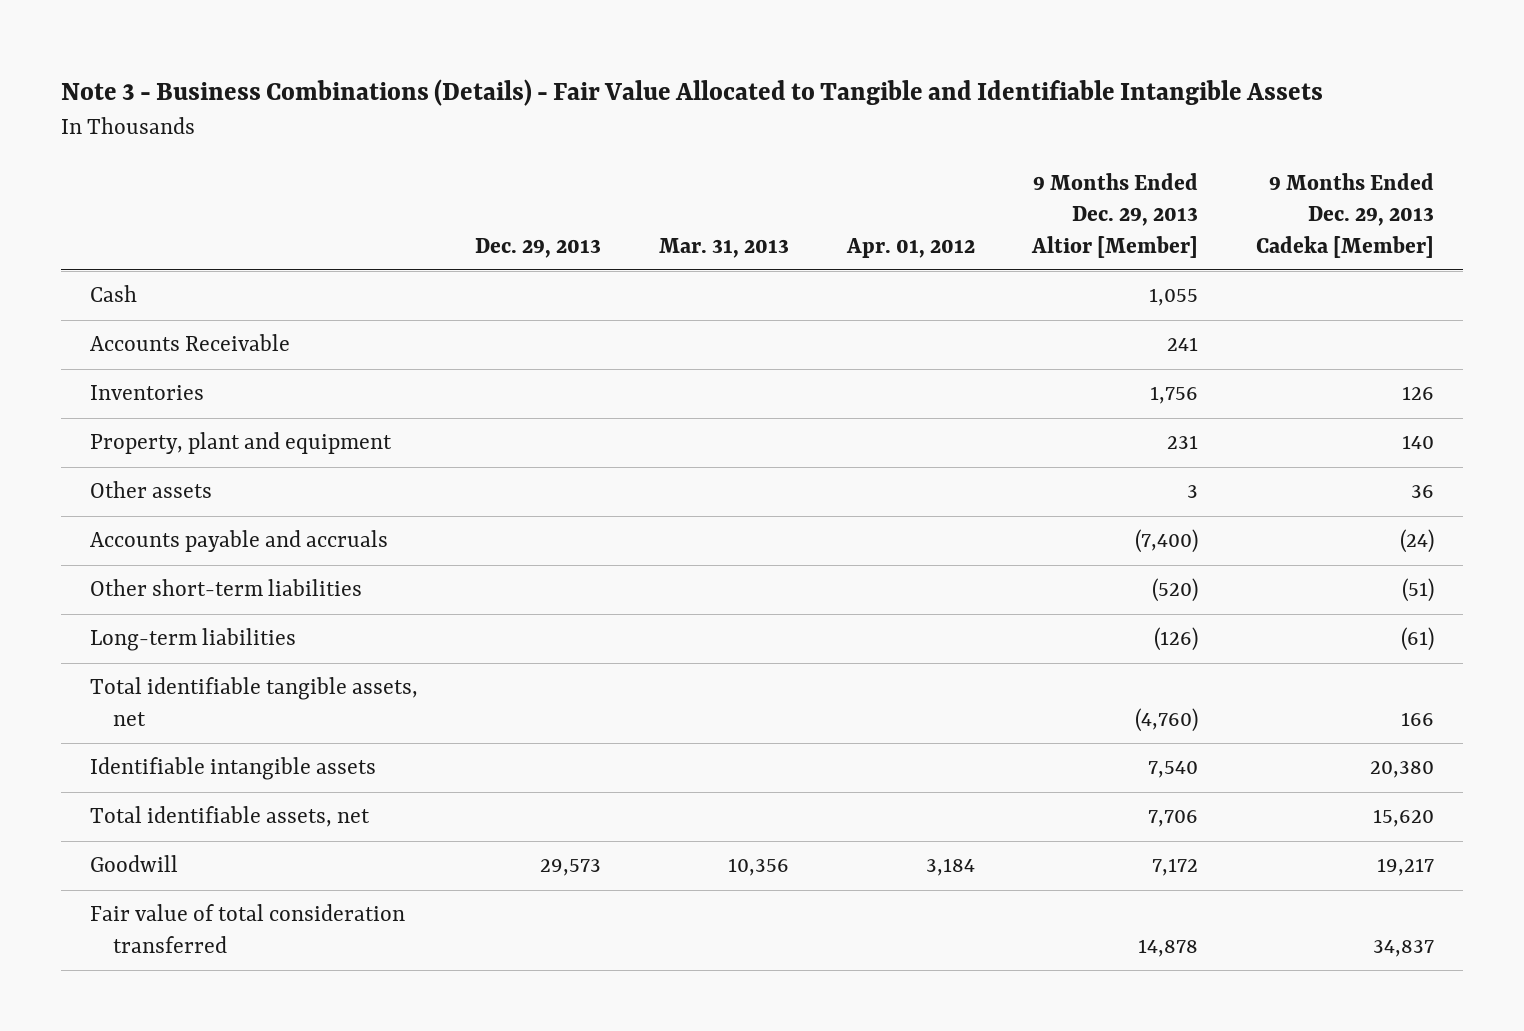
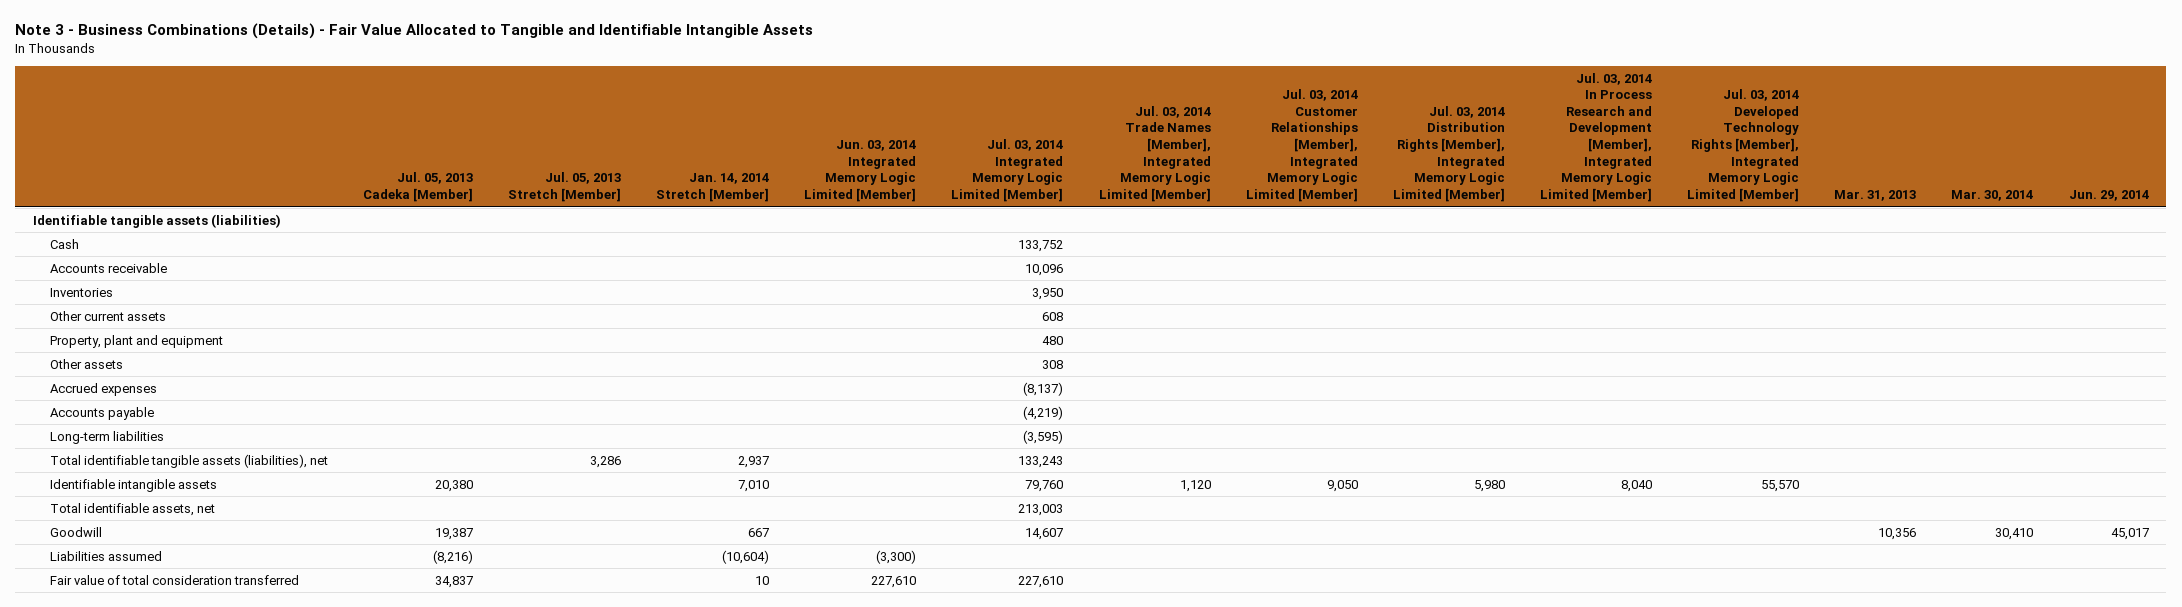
- | Dec. 29, 2013 | Mar. 31, 2013 | Apr. 01, 2012 | 9 Months Ended Dec. 29, 2013 Altior [Member] | 9 Months Ended Dec. 29, 2013 Cadeka [Member]
+ | Jul. 05, 2013 Cadeka [Member] | Jul. 05, 2013 Stretch [Member] | Jan. 14, 2014 Stretch [Member] | Jun. 03, 2014 Integrated Memory Logic Limited [Member] | Jul. 03, 2014 Integrated Memory Logic Limited [Member] | Jul. 03, 2014 Trade Names [Member], Integrated Memory Logic Limited [Member] | Jul. 03, 2014 Customer Relationships [Member], Integrated Memory Logic Limited [Member] | Jul. 03, 2014 Distribution Rights [Member], Integrated Memory Logic Limited [Member] | Jul. 03, 2014 In Process Research and Development [Member], Integrated Memory Logic Limited [Member] | Jul. 03, 2014 Developed Technology Rights [Member], Integrated Memory Logic Limited [Member] | Mar. 31, 2013 | Mar. 30, 2014 | Jun. 29, 2014
+ Identifiable tangible assets (liabilities)
- Accounts Receivable | | | | 241 |
+ Accounts receivable | | | | | 10,096 | | | | | | | |
+ Other current assets | | | | | 608 | | | | | | | |
- Accounts payable and accruals | | | | (7,400) | (24)
- Other short-term liabilities | | | | (520) | (51)
+ Accrued expenses | | | | | (8,137) | | | | | | | |
+ Accounts payable | | | | | (4,219) | | | | | | | |
- Total identifiable tangible assets, net | | | | (4,760) | 166
+ Total identifiable tangible assets (liabilities), net | | 3,286 | 2,937 | | 133,243 | | | | | | | |
+ Liabilities assumed | (8,216) | | (10,604) | (3,300) | | | | | | | | |

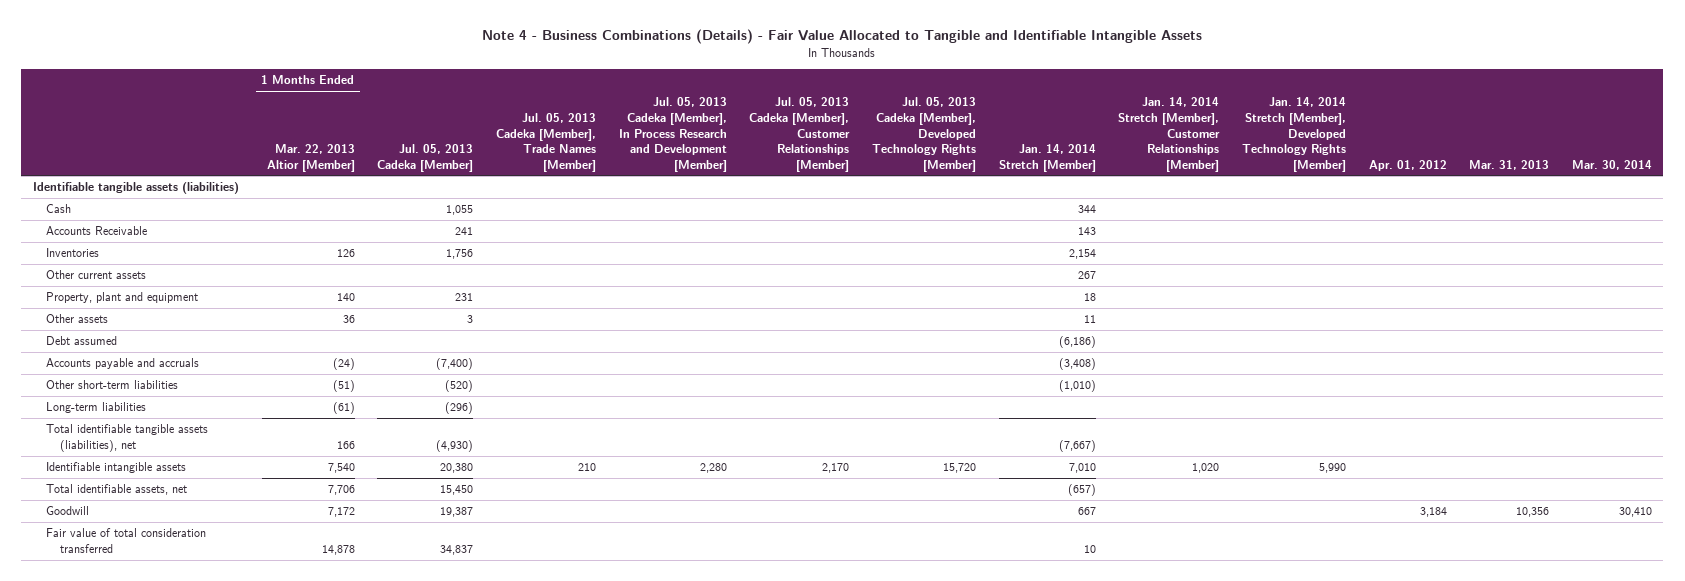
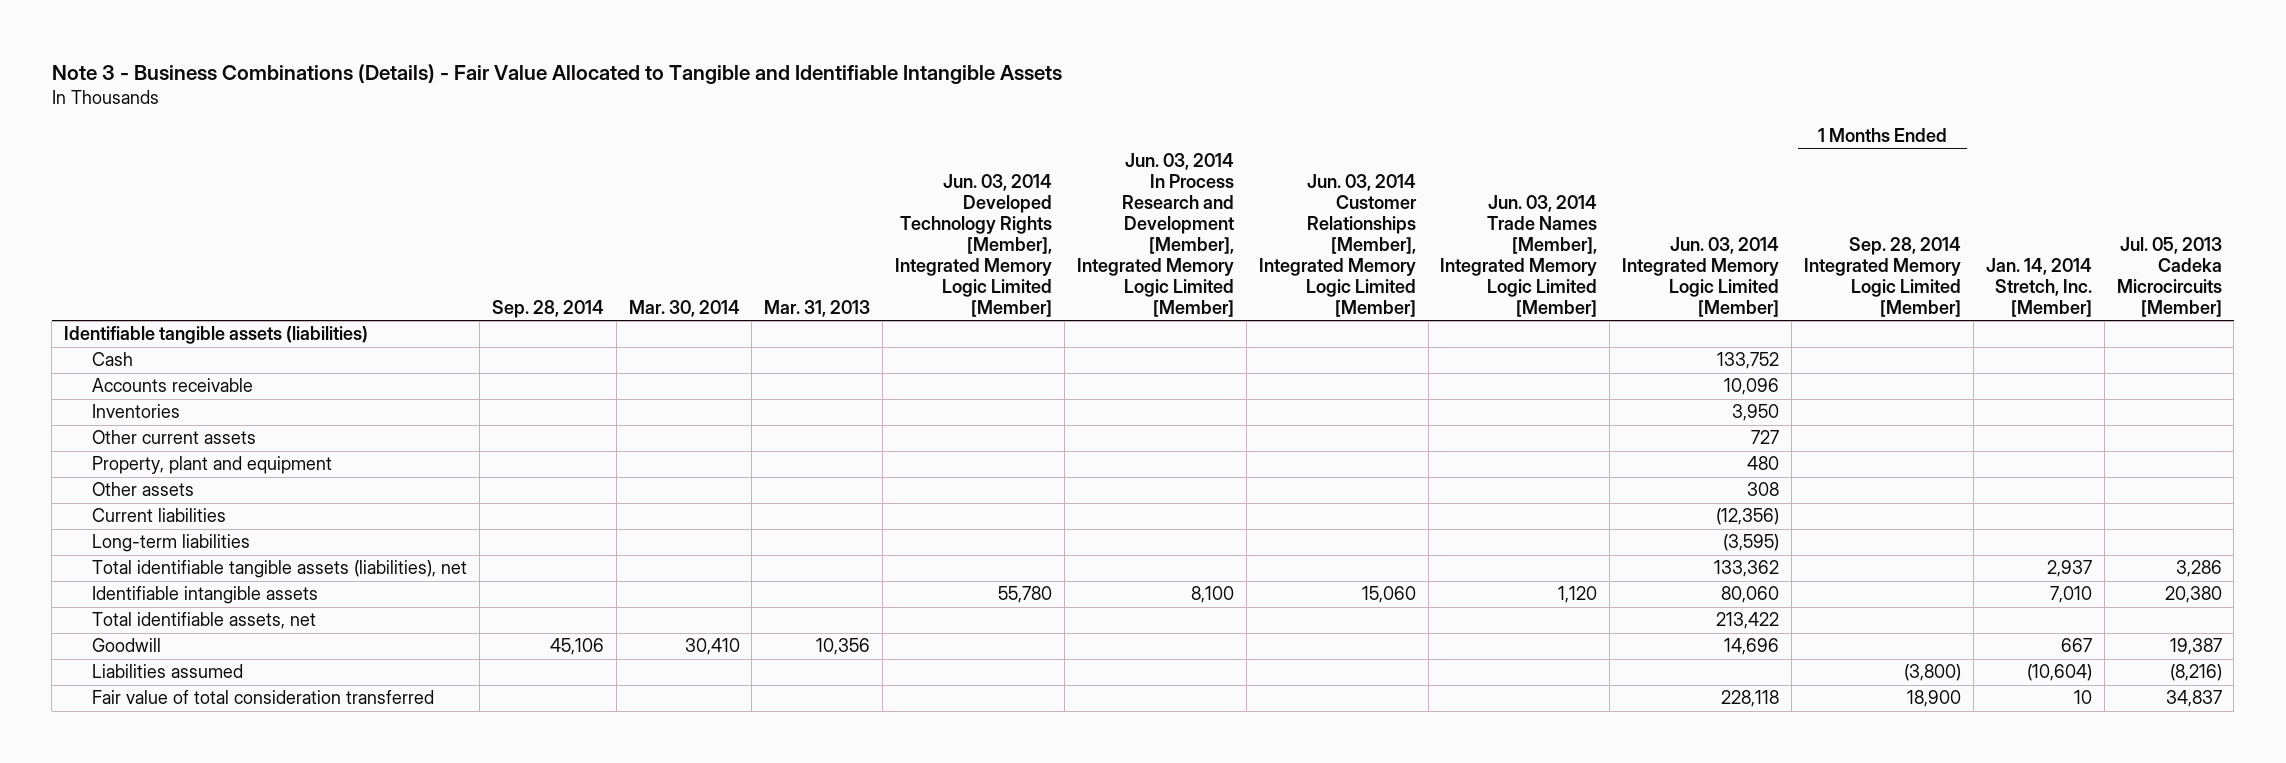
- Note 4 - Business Combinations (Details) - Fair Value Allocated to Tangible and Identifiable Intangible Assets
+ Note 3 - Business Combinations (Details) - Fair Value Allocated to Tangible and Identifiable Intangible Assets
- | 1 Months Ended Mar. 22, 2013 Altior [Member] | Jul. 05, 2013 Cadeka [Member] | Jul. 05, 2013 Cadeka [Member], Trade Names [Member] | Jul. 05, 2013 Cadeka [Member], In Process Research and Development [Member] | Jul. 05, 2013 Cadeka [Member], Customer Relationships [Member] | Jul. 05, 2013 Cadeka [Member], Developed Technology Rights [Member] | Jan. 14, 2014 Stretch [Member] | Jan. 14, 2014 Stretch [Member], Customer Relationships [Member] | Jan. 14, 2014 Stretch [Member], Developed Technology Rights [Member] | Apr. 01, 2012 | Mar. 31, 2013 | Mar. 30, 2014
+ | Sep. 28, 2014 | Mar. 30, 2014 | Mar. 31, 2013 | Jun. 03, 2014 Developed Technology Rights [Member], Integrated Memory Logic Limited [Member] | Jun. 03, 2014 In Process Research and Development [Member], Integrated Memory Logic Limited [Member] | Jun. 03, 2014 Customer Relationships [Member], Integrated Memory Logic Limited [Member] | Jun. 03, 2014 Trade Names [Member], Integrated Memory Logic Limited [Member] | Jun. 03, 2014 Integrated Memory Logic Limited [Member] | 1 Months Ended Sep. 28, 2014 Integrated Memory Logic Limited [Member] | Jan. 14, 2014 Stretch, Inc. [Member] | Jul. 05, 2013 Cadeka Microcircuits [Member]
- Accounts Receivable | | 241 | | | | | 143 | | | | |
+ Accounts receivable | | | | | | | | 10,096 | | |
- Debt assumed | | | | | | | (6,186) | | | | |
- Accounts payable and accruals | (24) | (7,400) | | | | | (3,408) | | | | |
- Other short-term liabilities | (51) | (520) | | | | | (1,010) | | | | |
+ Current liabilities | | | | | | | | (12,356) | | |
+ Liabilities assumed | | | | | | | | | (3,800) | (10,604) | (8,216)

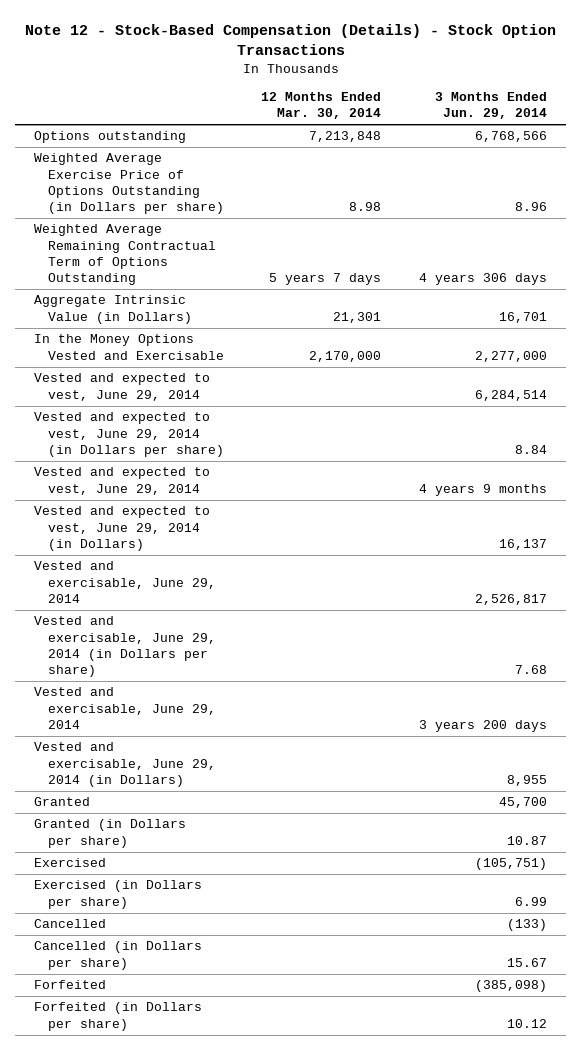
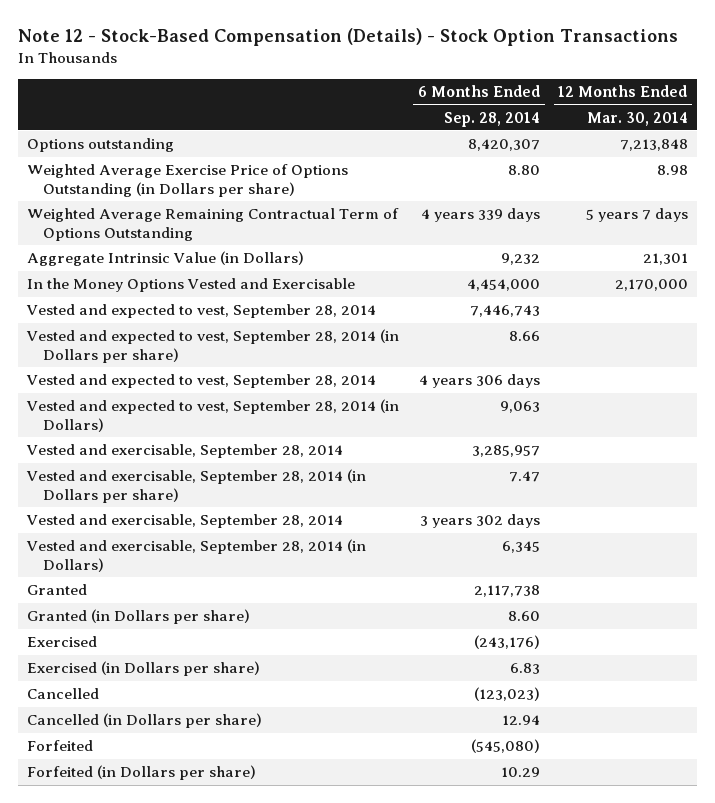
- | 12 Months Ended Mar. 30, 2014 | 3 Months Ended Jun. 29, 2014
+ | 6 Months Ended Sep. 28, 2014 | 12 Months Ended Mar. 30, 2014
- Vested and expected to vest, June 29, 2014 | | 6,284,514
- Vested and expected to vest, June 29, 2014 (in Dollars per share) | | 8.84
- Vested and expected to vest, June 29, 2014 | | 4 years 9 months
- Vested and expected to vest, June 29, 2014 (in Dollars) | | 16,137
- Vested and exercisable, June 29, 2014 | | 2,526,817
- Vested and exercisable, June 29, 2014 (in Dollars per share) | | 7.68
- Vested and exercisable, June 29, 2014 | | 3 years 200 days
- Vested and exercisable, June 29, 2014 (in Dollars) | | 8,955
+ Vested and expected to vest, September 28, 2014 | 7,446,743 |
+ Vested and expected to vest, September 28, 2014 (in Dollars per share) | 8.66 |
+ Vested and expected to vest, September 28, 2014 | 4 years 306 days |
+ Vested and expected to vest, September 28, 2014 (in Dollars) | 9,063 |
+ Vested and exercisable, September 28, 2014 | 3,285,957 |
+ Vested and exercisable, September 28, 2014 (in Dollars per share) | 7.47 |
+ Vested and exercisable, September 28, 2014 | 3 years 302 days |
+ Vested and exercisable, September 28, 2014 (in Dollars) | 6,345 |

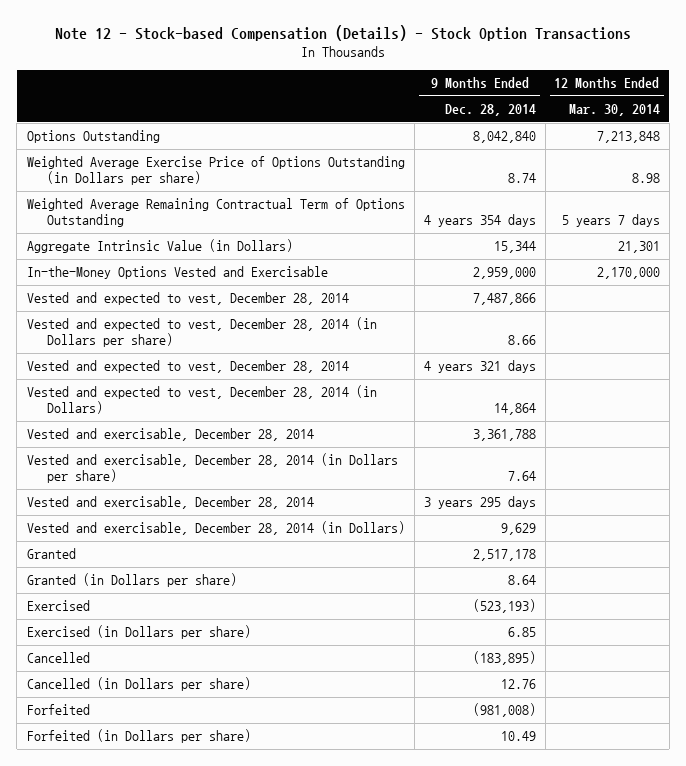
- Note 12 - Stock-Based Compensation (Details) - Stock Option Transactions
+ Note 12 - Stock-based Compensation (Details) - Stock Option Transactions
- | 6 Months Ended Sep. 28, 2014 | 12 Months Ended Mar. 30, 2014
+ | 9 Months Ended Dec. 28, 2014 | 12 Months Ended Mar. 30, 2014
- Options outstanding | 8,420,307 | 7,213,848
+ Options Outstanding | 8,042,840 | 7,213,848
- In the Money Options Vested and Exercisable | 4,454,000 | 2,170,000
- Vested and expected to vest, September 28, 2014 | 7,446,743 |
- Vested and expected to vest, September 28, 2014 (in Dollars per share) | 8.66 |
- Vested and expected to vest, September 28, 2014 | 4 years 306 days |
- Vested and expected to vest, September 28, 2014 (in Dollars) | 9,063 |
- Vested and exercisable, September 28, 2014 | 3,285,957 |
- Vested and exercisable, September 28, 2014 (in Dollars per share) | 7.47 |
- Vested and exercisable, September 28, 2014 | 3 years 302 days |
- Vested and exercisable, September 28, 2014 (in Dollars) | 6,345 |
+ In-the-Money Options Vested and Exercisable | 2,959,000 | 2,170,000
+ Vested and expected to vest, December 28, 2014 | 7,487,866 |
+ Vested and expected to vest, December 28, 2014 (in Dollars per share) | 8.66 |
+ Vested and expected to vest, December 28, 2014 | 4 years 321 days |
+ Vested and expected to vest, December 28, 2014 (in Dollars) | 14,864 |
+ Vested and exercisable, December 28, 2014 | 3,361,788 |
+ Vested and exercisable, December 28, 2014 (in Dollars per share) | 7.64 |
+ Vested and exercisable, December 28, 2014 | 3 years 295 days |
+ Vested and exercisable, December 28, 2014 (in Dollars) | 9,629 |

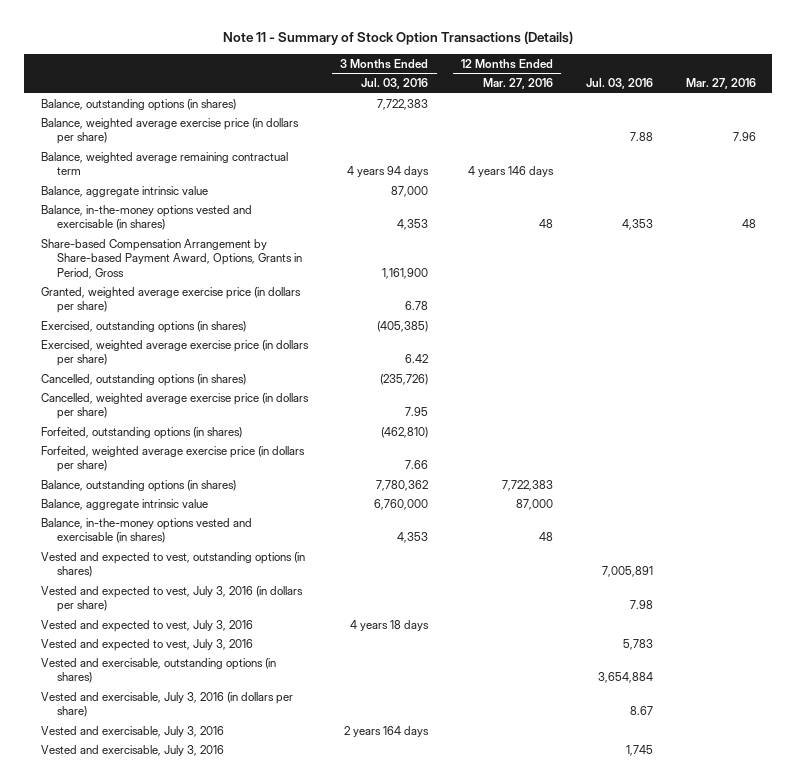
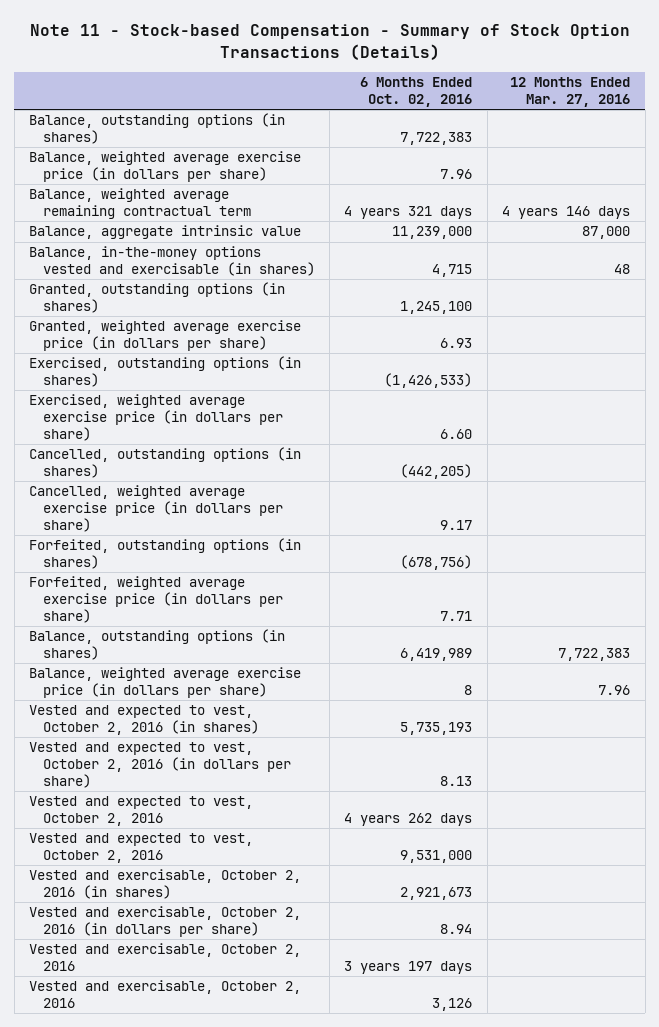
- Note 11 - Summary of Stock Option Transactions (Details)
+ Note 11 - Stock-based Compensation - Summary of Stock Option Transactions (Details)
- | 3 Months Ended Jul. 03, 2016 | 12 Months Ended Mar. 27, 2016 | Jul. 03, 2016 | Mar. 27, 2016
+ | 6 Months Ended Oct. 02, 2016 | 12 Months Ended Mar. 27, 2016
- Balance, aggregate intrinsic value | 87,000 | | |
moved up: Balance, aggregate intrinsic value | 11,239,000 | 87,000
- Share-based Compensation Arrangement by Share-based Payment Award, Options, Grants in Period, Gross | 1,161,900 | | |
+ Granted, outstanding options (in shares) | 1,245,100 |
- Balance, in-the-money options vested and exercisable (in shares) | 4,353 | 48 | |
- Vested and expected to vest, outstanding options (in shares) | | | 7,005,891 |
- Vested and expected to vest, July 3, 2016 (in dollars per share) | | | 7.98 |
- Vested and expected to vest, July 3, 2016 | 4 years 18 days | | |
- Vested and expected to vest, July 3, 2016 | | | 5,783 |
- Vested and exercisable, outstanding options (in shares) | | | 3,654,884 |
- Vested and exercisable, July 3, 2016 (in dollars per share) | | | 8.67 |
- Vested and exercisable, July 3, 2016 | 2 years 164 days | | |
- Vested and exercisable, July 3, 2016 | | | 1,745 |
+ Balance, weighted average exercise price (in dollars per share) | 8 | 7.96
+ Vested and expected to vest, October 2, 2016 (in shares) | 5,735,193 |
+ Vested and expected to vest, October 2, 2016 (in dollars per share) | 8.13 |
+ Vested and expected to vest, October 2, 2016 | 4 years 262 days |
+ Vested and expected to vest, October 2, 2016 | 9,531,000 |
+ Vested and exercisable, October 2, 2016 (in shares) | 2,921,673 |
+ Vested and exercisable, October 2, 2016 (in dollars per share) | 8.94 |
+ Vested and exercisable, October 2, 2016 | 3 years 197 days |
+ Vested and exercisable, October 2, 2016 | 3,126 |

